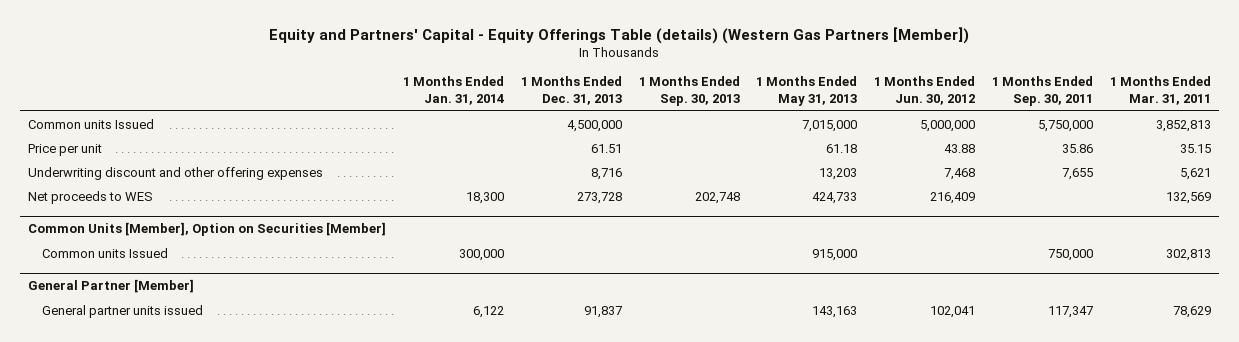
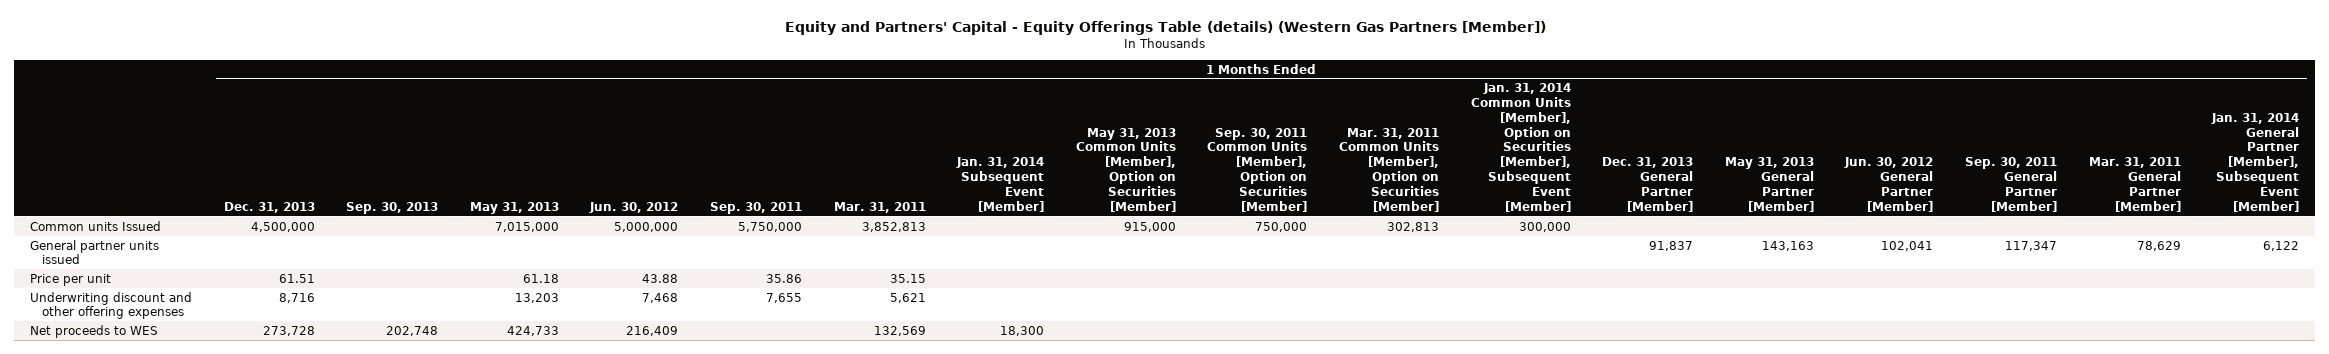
- | 1 Months Ended Jan. 31, 2014 | 1 Months Ended Dec. 31, 2013 | 1 Months Ended Sep. 30, 2013 | 1 Months Ended May 31, 2013 | 1 Months Ended Jun. 30, 2012 | 1 Months Ended Sep. 30, 2011 | 1 Months Ended Mar. 31, 2011
+ | 1 Months Ended Dec. 31, 2013 | 1 Months Ended Sep. 30, 2013 | 1 Months Ended May 31, 2013 | 1 Months Ended Jun. 30, 2012 | 1 Months Ended Sep. 30, 2011 | 1 Months Ended Mar. 31, 2011 | 1 Months Ended Jan. 31, 2014 Subsequent Event [Member] | 1 Months Ended May 31, 2013 Common Units [Member], Option on Securities [Member] | 1 Months Ended Sep. 30, 2011 Common Units [Member], Option on Securities [Member] | 1 Months Ended Mar. 31, 2011 Common Units [Member], Option on Securities [Member] | 1 Months Ended Jan. 31, 2014 Common Units [Member], Option on Securities [Member], Subsequent Event [Member] | 1 Months Ended Dec. 31, 2013 General Partner [Member] | 1 Months Ended May 31, 2013 General Partner [Member] | 1 Months Ended Jun. 30, 2012 General Partner [Member] | 1 Months Ended Sep. 30, 2011 General Partner [Member] | 1 Months Ended Mar. 31, 2011 General Partner [Member] | 1 Months Ended Jan. 31, 2014 General Partner [Member], Subsequent Event [Member]
+ General partner units issued | | | | | | | | | | | | 91,837 | 143,163 | 102,041 | 117,347 | 78,629 | 6,122
- Common Units [Member], Option on Securities [Member]
- Common units Issued | 300,000 | | | 915,000 | | 750,000 | 302,813
- General Partner [Member]
- General partner units issued | 6,122 | 91,837 | | 143,163 | 102,041 | 117,347 | 78,629

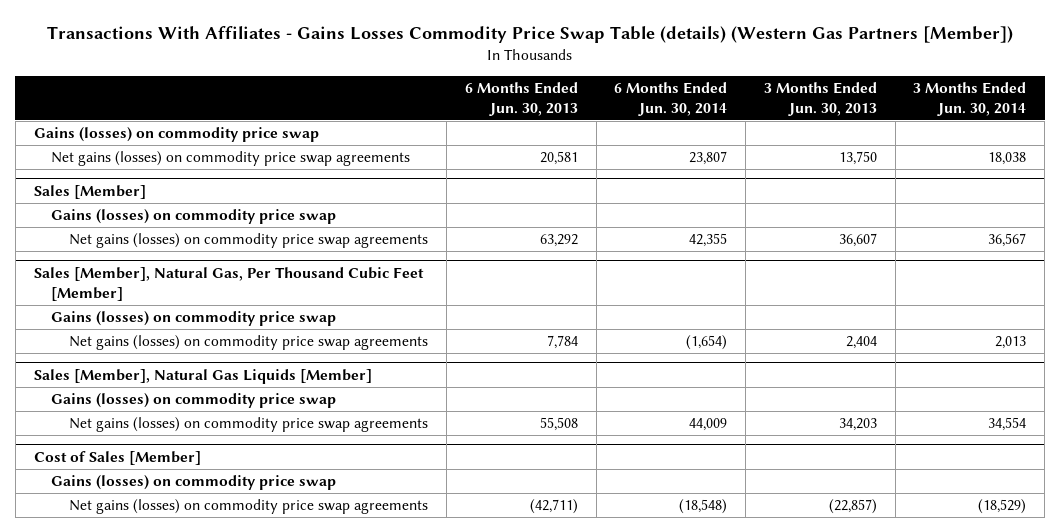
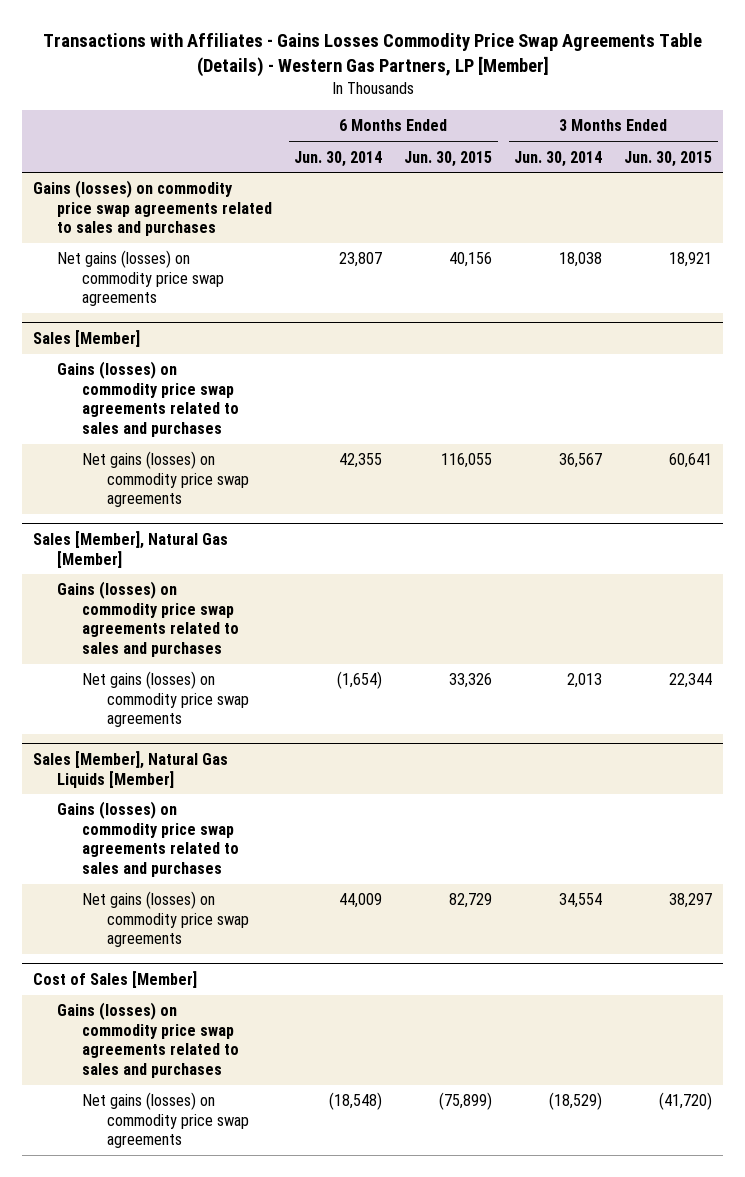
- Transactions With Affiliates - Gains Losses Commodity Price Swap Table (details) (Western Gas Partners [Member])
+ Transactions with Affiliates - Gains Losses Commodity Price Swap Agreements Table (Details) - Western Gas Partners, LP [Member]
- | 6 Months Ended Jun. 30, 2013 | 6 Months Ended Jun. 30, 2014 | 3 Months Ended Jun. 30, 2013 | 3 Months Ended Jun. 30, 2014
+ | 6 Months Ended Jun. 30, 2014 | 6 Months Ended Jun. 30, 2015 | 3 Months Ended Jun. 30, 2014 | 3 Months Ended Jun. 30, 2015
- Gains (losses) on commodity price swap
+ Gains (losses) on commodity price swap agreements related to sales and purchases
@ Sales [Member]
- Gains (losses) on commodity price swap
+ Gains (losses) on commodity price swap agreements related to sales and purchases
- Sales [Member], Natural Gas, Per Thousand Cubic Feet [Member]
- Gains (losses) on commodity price swap
+ Sales [Member], Natural Gas [Member]
+ Gains (losses) on commodity price swap agreements related to sales and purchases
@ Sales [Member], Natural Gas Liquids [Member]
- Gains (losses) on commodity price swap
+ Gains (losses) on commodity price swap agreements related to sales and purchases
@ Cost of Sales [Member]
- Gains (losses) on commodity price swap
+ Gains (losses) on commodity price swap agreements related to sales and purchases

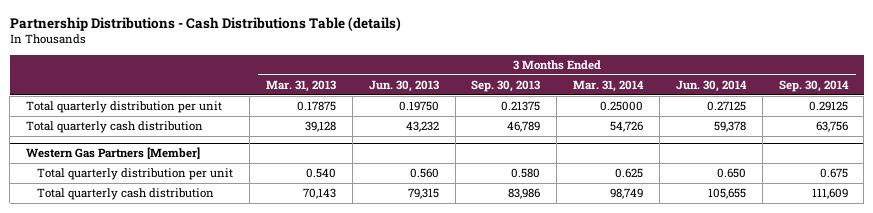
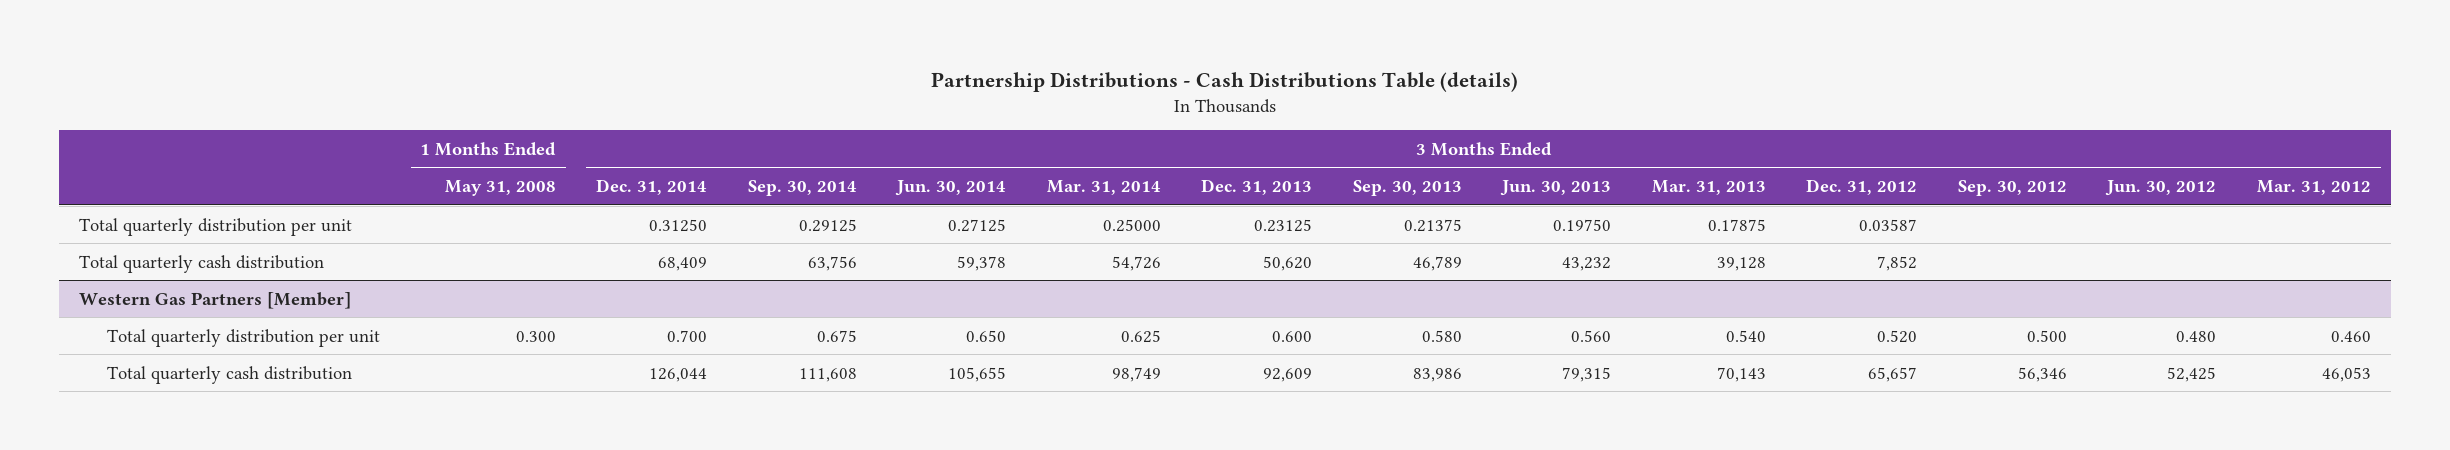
- | 3 Months Ended Mar. 31, 2013 | 3 Months Ended Jun. 30, 2013 | 3 Months Ended Sep. 30, 2013 | 3 Months Ended Mar. 31, 2014 | 3 Months Ended Jun. 30, 2014 | 3 Months Ended Sep. 30, 2014
+ | 1 Months Ended May 31, 2008 | 3 Months Ended Dec. 31, 2014 | 3 Months Ended Sep. 30, 2014 | 3 Months Ended Jun. 30, 2014 | 3 Months Ended Mar. 31, 2014 | 3 Months Ended Dec. 31, 2013 | 3 Months Ended Sep. 30, 2013 | 3 Months Ended Jun. 30, 2013 | 3 Months Ended Mar. 31, 2013 | 3 Months Ended Dec. 31, 2012 | 3 Months Ended Sep. 30, 2012 | 3 Months Ended Jun. 30, 2012 | 3 Months Ended Mar. 31, 2012
@ Western Gas Partners [Member]
- Total quarterly cash distribution | 70,143 | 79,315 | 83,986 | 98,749 | 105,655 | 111,609
+ Total quarterly cash distribution | | 126,044 | 111,608 | 105,655 | 98,749 | 92,609 | 83,986 | 79,315 | 70,143 | 65,657 | 56,346 | 52,425 | 46,053

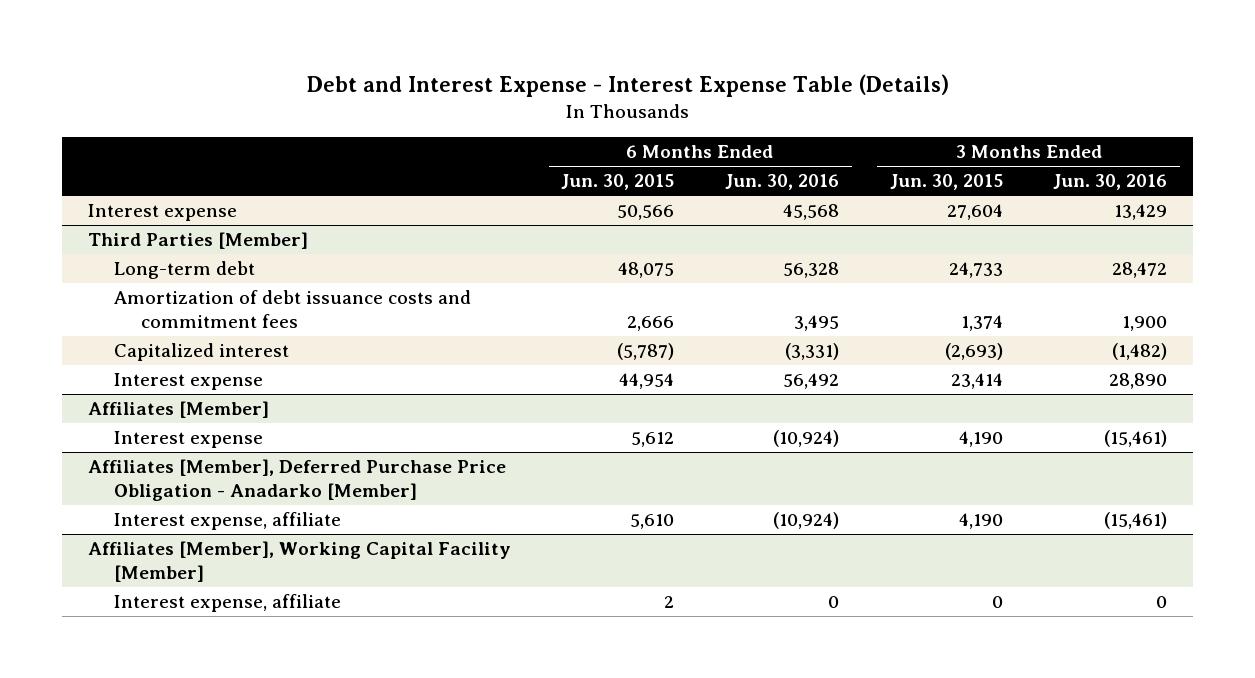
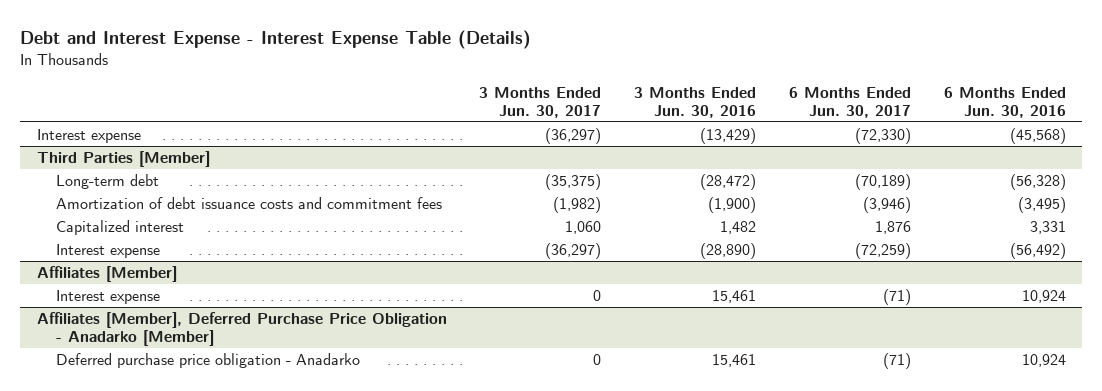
- | 6 Months Ended Jun. 30, 2015 | 6 Months Ended Jun. 30, 2016 | 3 Months Ended Jun. 30, 2015 | 3 Months Ended Jun. 30, 2016
+ | 3 Months Ended Jun. 30, 2017 | 3 Months Ended Jun. 30, 2016 | 6 Months Ended Jun. 30, 2017 | 6 Months Ended Jun. 30, 2016
- Interest expense | 50,566 | 45,568 | 27,604 | 13,429
+ Interest expense | (36,297) | (13,429) | (72,330) | (45,568)
@ Third Parties [Member]
- Long-term debt | 48,075 | 56,328 | 24,733 | 28,472
- Amortization of debt issuance costs and commitment fees | 2,666 | 3,495 | 1,374 | 1,900
- Capitalized interest | (5,787) | (3,331) | (2,693) | (1,482)
- Interest expense | 44,954 | 56,492 | 23,414 | 28,890
+ Long-term debt | (35,375) | (28,472) | (70,189) | (56,328)
+ Amortization of debt issuance costs and commitment fees | (1,982) | (1,900) | (3,946) | (3,495)
+ Capitalized interest | 1,060 | 1,482 | 1,876 | 3,331
+ Interest expense | (36,297) | (28,890) | (72,259) | (56,492)
@ Affiliates [Member]
- Interest expense | 5,612 | (10,924) | 4,190 | (15,461)
+ Interest expense | 0 | 15,461 | (71) | 10,924
@ Affiliates [Member], Deferred Purchase Price Obligation - Anadarko [Member]
- Interest expense, affiliate | 5,610 | (10,924) | 4,190 | (15,461)
- Affiliates [Member], Working Capital Facility [Member]
- Interest expense, affiliate | 2 | 0 | 0 | 0
@ Affiliates [Member], Deferred Purchase Price Obligation - Anadarko [Member]
+ Deferred purchase price obligation - Anadarko | 0 | 15,461 | (71) | 10,924

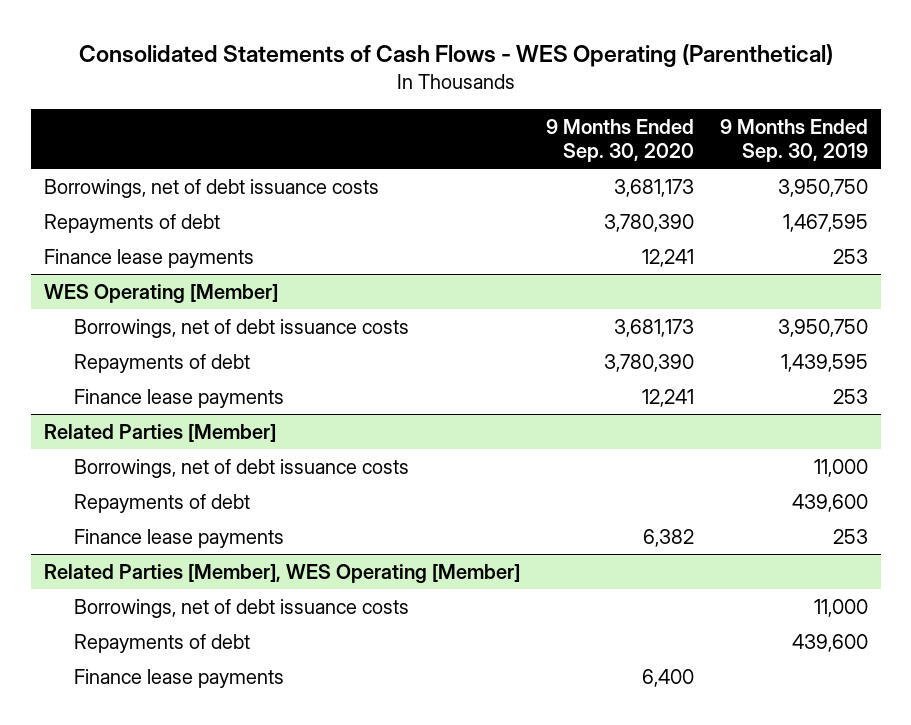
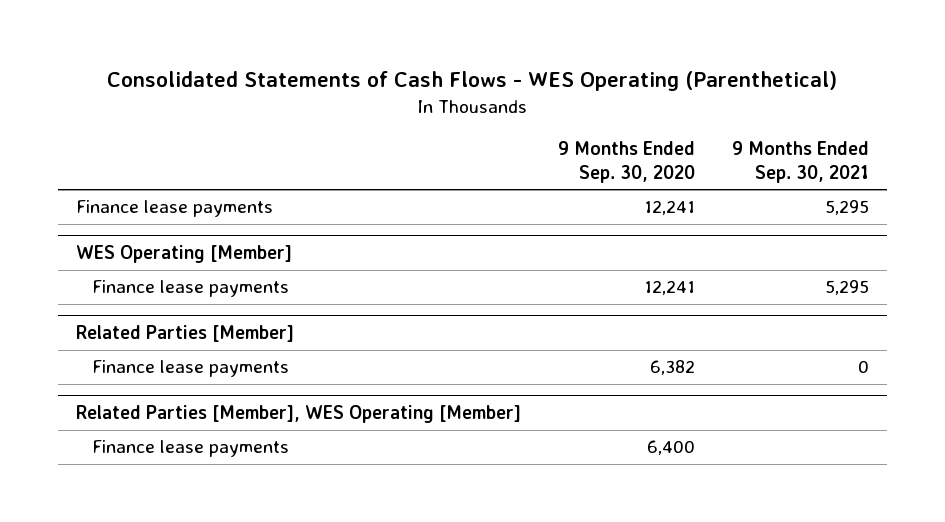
- | 9 Months Ended Sep. 30, 2020 | 9 Months Ended Sep. 30, 2019
+ | 9 Months Ended Sep. 30, 2020 | 9 Months Ended Sep. 30, 2021
- Borrowings, net of debt issuance costs | 3,681,173 | 3,950,750
- Repayments of debt | 3,780,390 | 1,467,595
@ WES Operating [Member]
- Borrowings, net of debt issuance costs | 3,681,173 | 3,950,750
- Repayments of debt | 3,780,390 | 1,439,595
@ Related Parties [Member]
- Borrowings, net of debt issuance costs | | 11,000
- Repayments of debt | | 439,600
@ Related Parties [Member], WES Operating [Member]
- Borrowings, net of debt issuance costs | | 11,000
- Repayments of debt | | 439,600

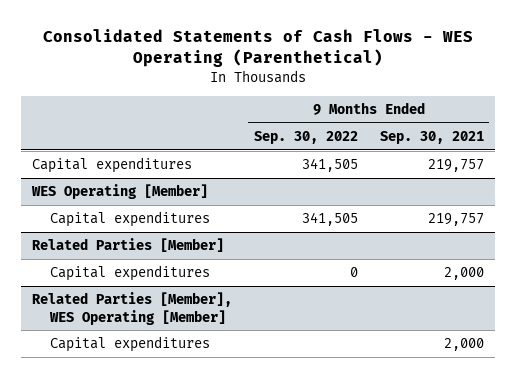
- | 9 Months Ended Sep. 30, 2020 | 9 Months Ended Sep. 30, 2021
+ | 9 Months Ended Sep. 30, 2022 | 9 Months Ended Sep. 30, 2021
- Finance lease payments | 12,241 | 5,295
+ Capital expenditures | 341,505 | 219,757
@ WES Operating [Member]
- Finance lease payments | 12,241 | 5,295
+ Capital expenditures | 341,505 | 219,757
@ Related Parties [Member]
- Finance lease payments | 6,382 | 0
+ Capital expenditures | 0 | 2,000
@ Related Parties [Member], WES Operating [Member]
- Finance lease payments | 6,400 |
+ Capital expenditures | | 2,000

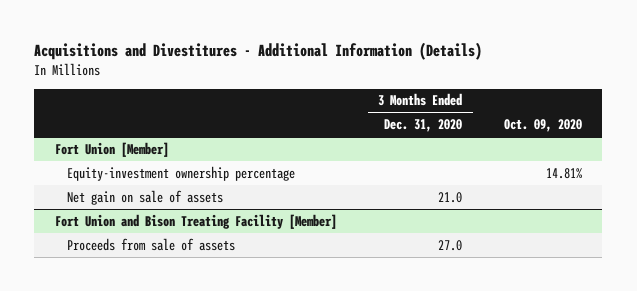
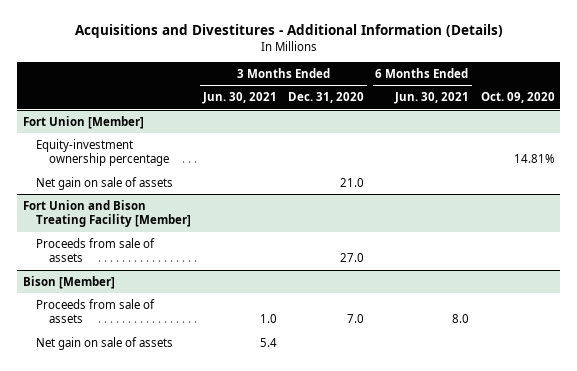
- | 3 Months Ended Dec. 31, 2020 | Oct. 09, 2020
+ | 3 Months Ended Jun. 30, 2021 | 3 Months Ended Dec. 31, 2020 | 6 Months Ended Jun. 30, 2021 | Oct. 09, 2020
+ Bison [Member]
+ Proceeds from sale of assets | 1.0 | 7.0 | 8.0 |
+ Net gain on sale of assets | 5.4 | | |

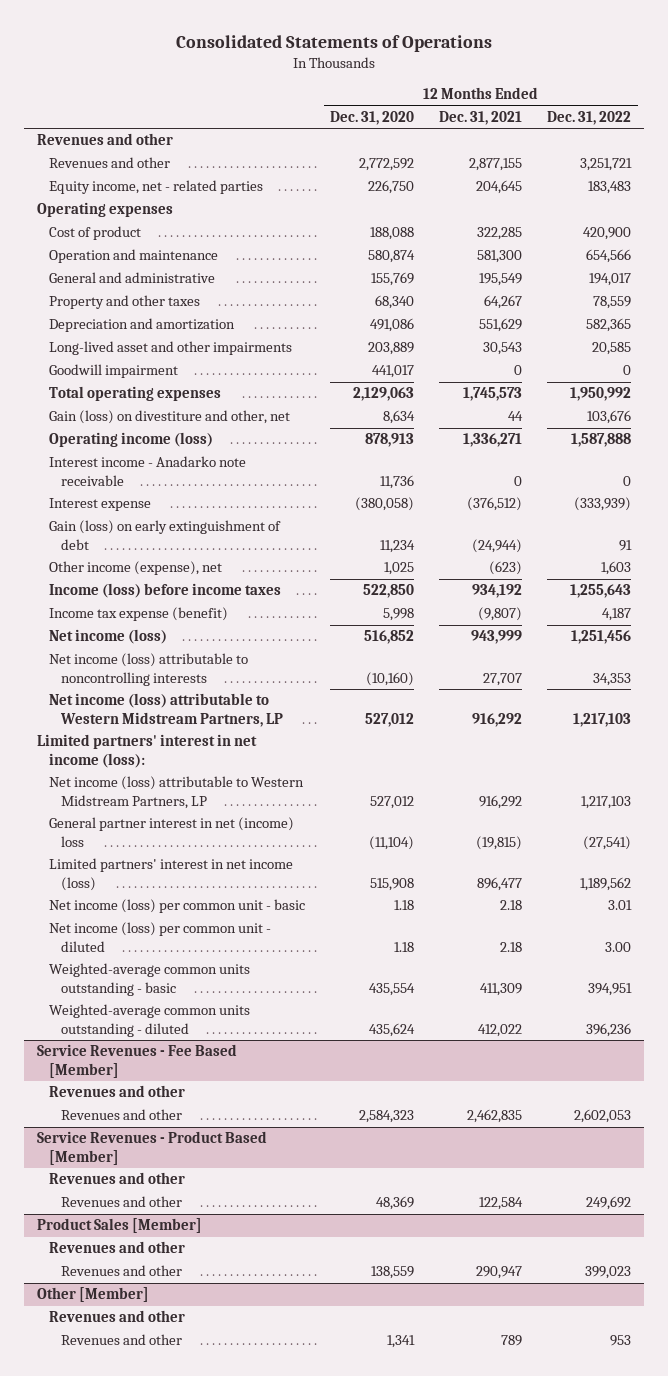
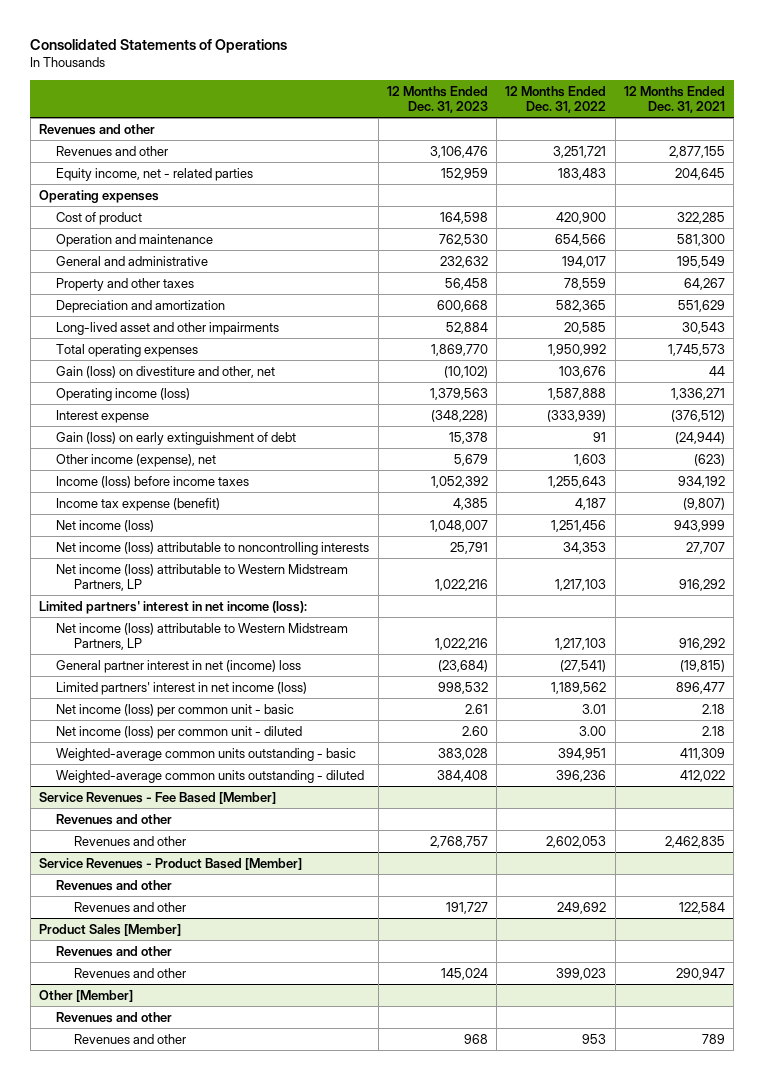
- | 12 Months Ended Dec. 31, 2020 | 12 Months Ended Dec. 31, 2021 | 12 Months Ended Dec. 31, 2022
+ | 12 Months Ended Dec. 31, 2023 | 12 Months Ended Dec. 31, 2022 | 12 Months Ended Dec. 31, 2021
- Goodwill impairment | 441,017 | 0 | 0
- Interest income - Anadarko note receivable | 11,736 | 0 | 0

